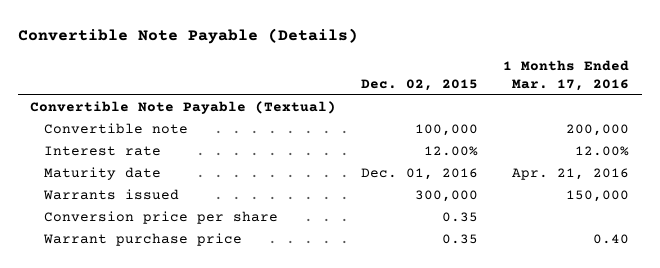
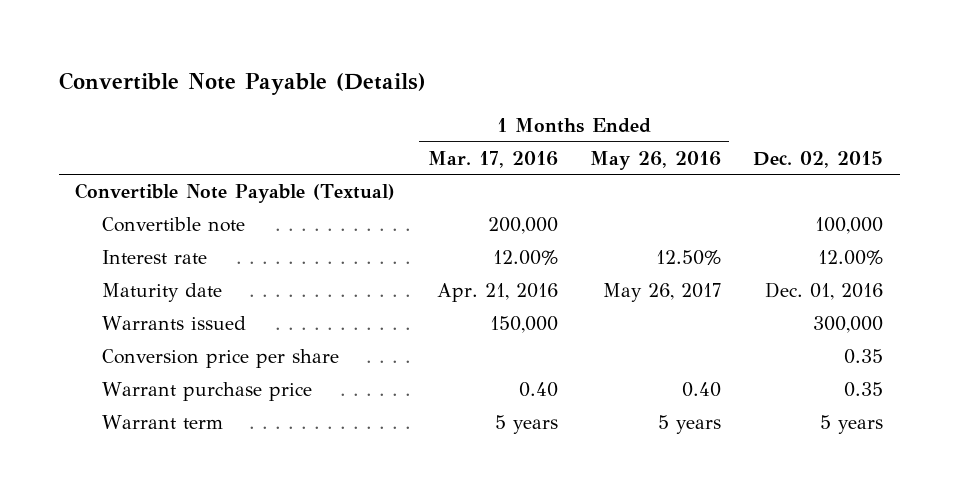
- | Dec. 02, 2015 | 1 Months Ended Mar. 17, 2016
+ | 1 Months Ended Mar. 17, 2016 | 1 Months Ended May 26, 2016 | Dec. 02, 2015
+ Warrant term | 5 years | 5 years | 5 years

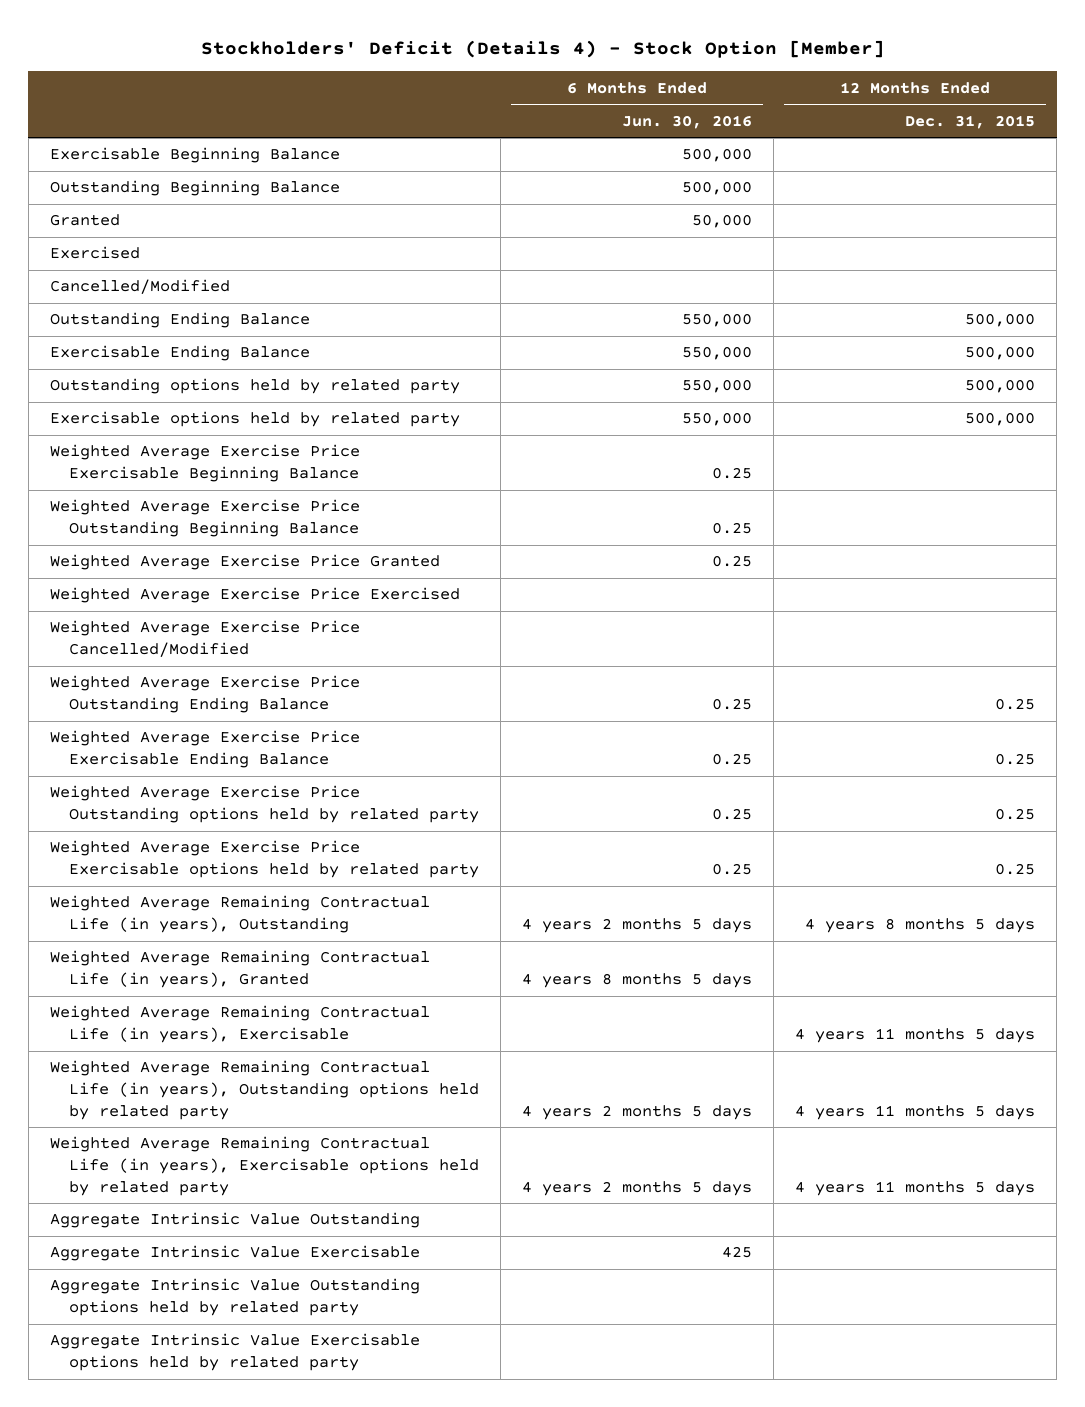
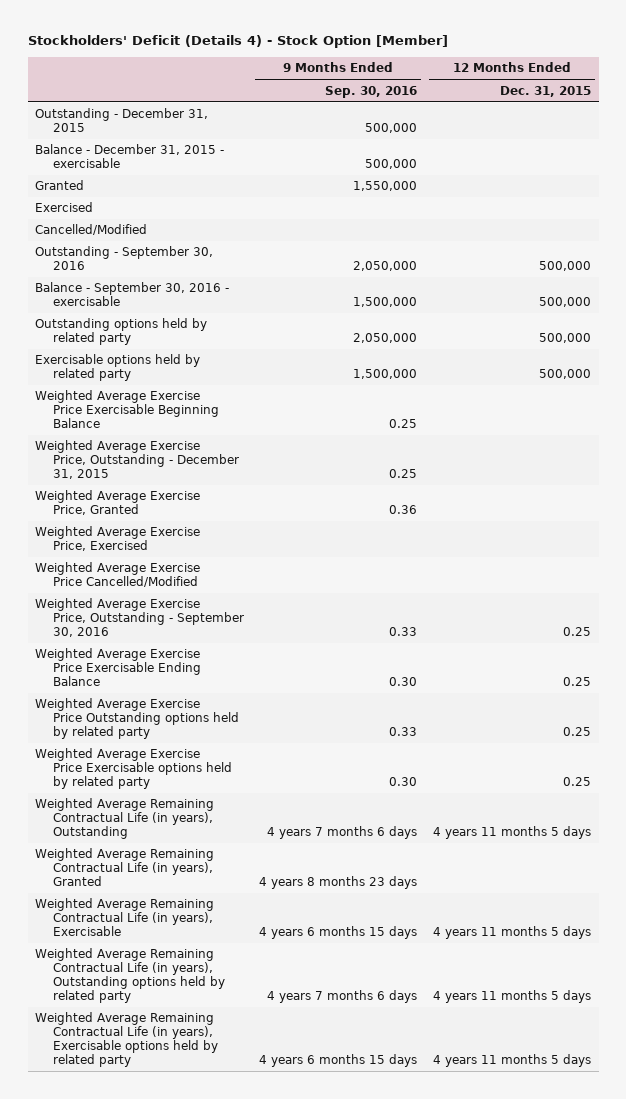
- | 6 Months Ended Jun. 30, 2016 | 12 Months Ended Dec. 31, 2015
+ | 9 Months Ended Sep. 30, 2016 | 12 Months Ended Dec. 31, 2015
- Exercisable Beginning Balance | 500,000 |
- Outstanding Beginning Balance | 500,000 |
+ Outstanding - December 31, 2015 | 500,000 |
+ Balance - December 31, 2015 - exercisable | 500,000 |
- Outstanding Ending Balance | 550,000 | 500,000
- Exercisable Ending Balance | 550,000 | 500,000
+ Outstanding - September 30, 2016 | 2,050,000 | 500,000
+ Balance - September 30, 2016 - exercisable | 1,500,000 | 500,000
- Weighted Average Exercise Price Outstanding Beginning Balance | 0.25 |
- Weighted Average Exercise Price Granted | 0.25 |
- Weighted Average Exercise Price Exercised
+ Weighted Average Exercise Price, Outstanding - December 31, 2015 | 0.25 |
+ Weighted Average Exercise Price, Granted | 0.36 |
+ Weighted Average Exercise Price, Exercised
- Weighted Average Exercise Price Outstanding Ending Balance | 0.25 | 0.25
+ Weighted Average Exercise Price, Outstanding - September 30, 2016 | 0.33 | 0.25
- Weighted Average Remaining Contractual Life (in years), Outstanding | 4 years 2 months 5 days | 4 years 8 months 5 days
+ Weighted Average Remaining Contractual Life (in years), Outstanding | 4 years 7 months 6 days | 4 years 11 months 5 days
- Aggregate Intrinsic Value Outstanding
- Aggregate Intrinsic Value Exercisable | 425 |
- Aggregate Intrinsic Value Outstanding options held by related party
- Aggregate Intrinsic Value Exercisable options held by related party

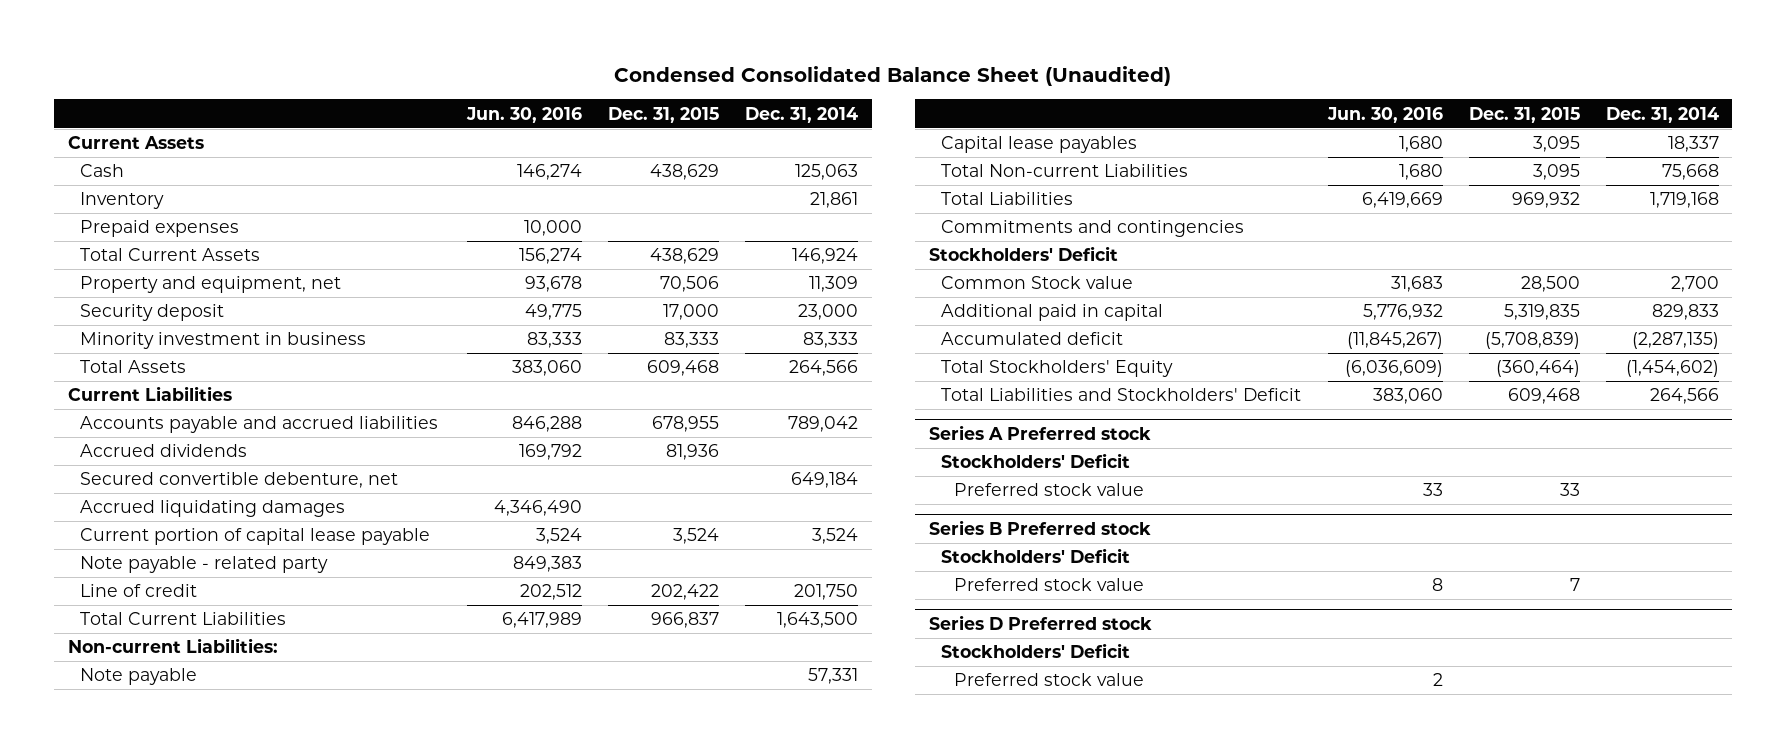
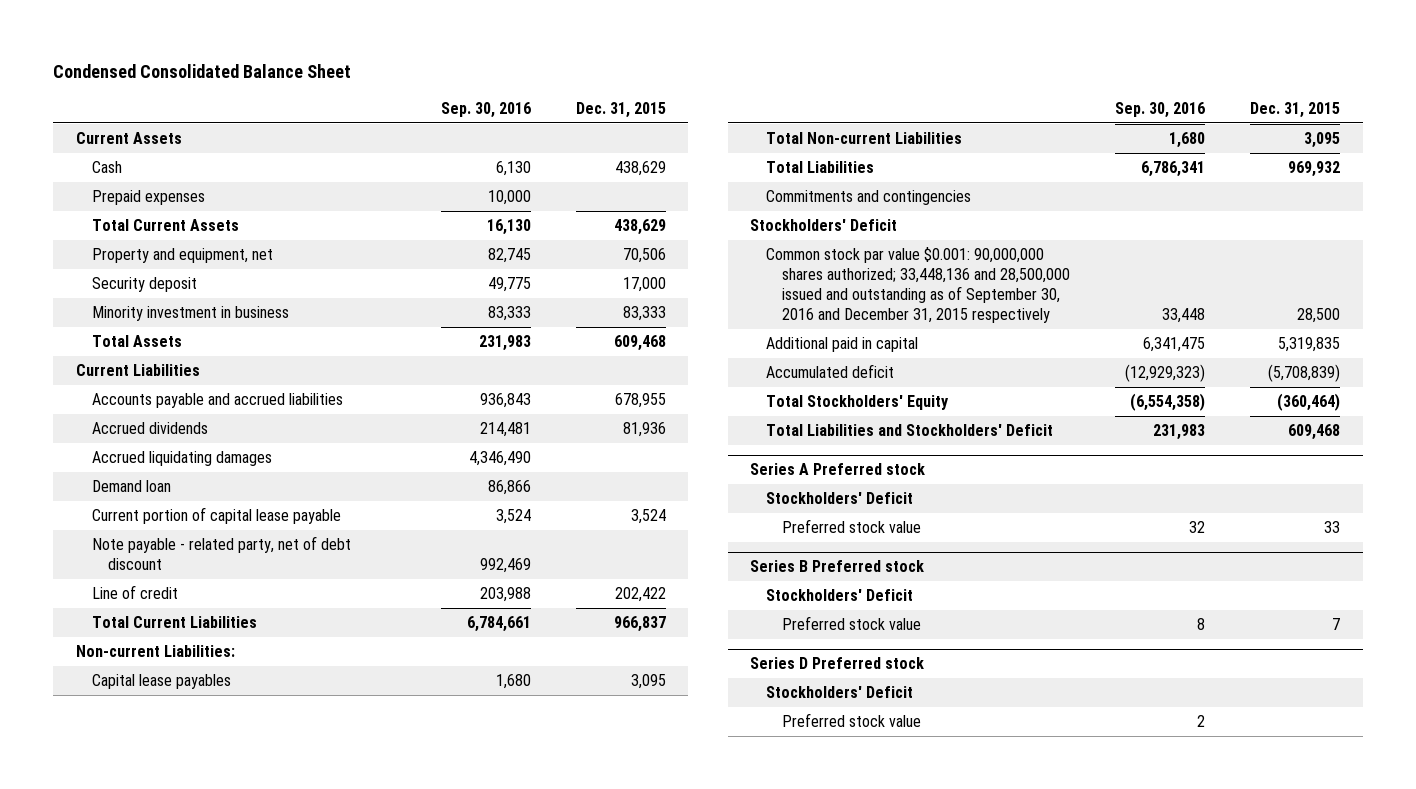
- Condensed Consolidated Balance Sheet (Unaudited)
+ Condensed Consolidated Balance Sheet
- | Jun. 30, 2016 | Dec. 31, 2015 | Dec. 31, 2014
+ | Sep. 30, 2016 | Dec. 31, 2015
- Inventory | | | 21,861
- Secured convertible debenture, net | | | 649,184
+ Demand loan | 86,866 |
- Note payable - related party | 849,383 | |
+ Note payable - related party, net of debt discount | 992,469 |
- Note payable | | | 57,331
- Common Stock value | 31,683 | 28,500 | 2,700
+ Common stock par value $0.001: 90,000,000 shares authorized; 33,448,136 and 28,500,000 issued and outstanding as of September 30, 2016 and December 31, 2015 respectively | 33,448 | 28,500

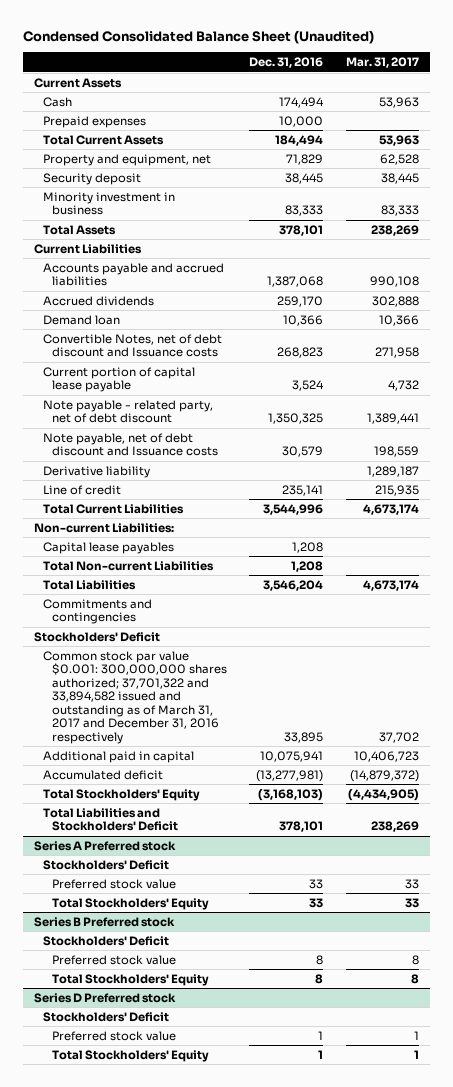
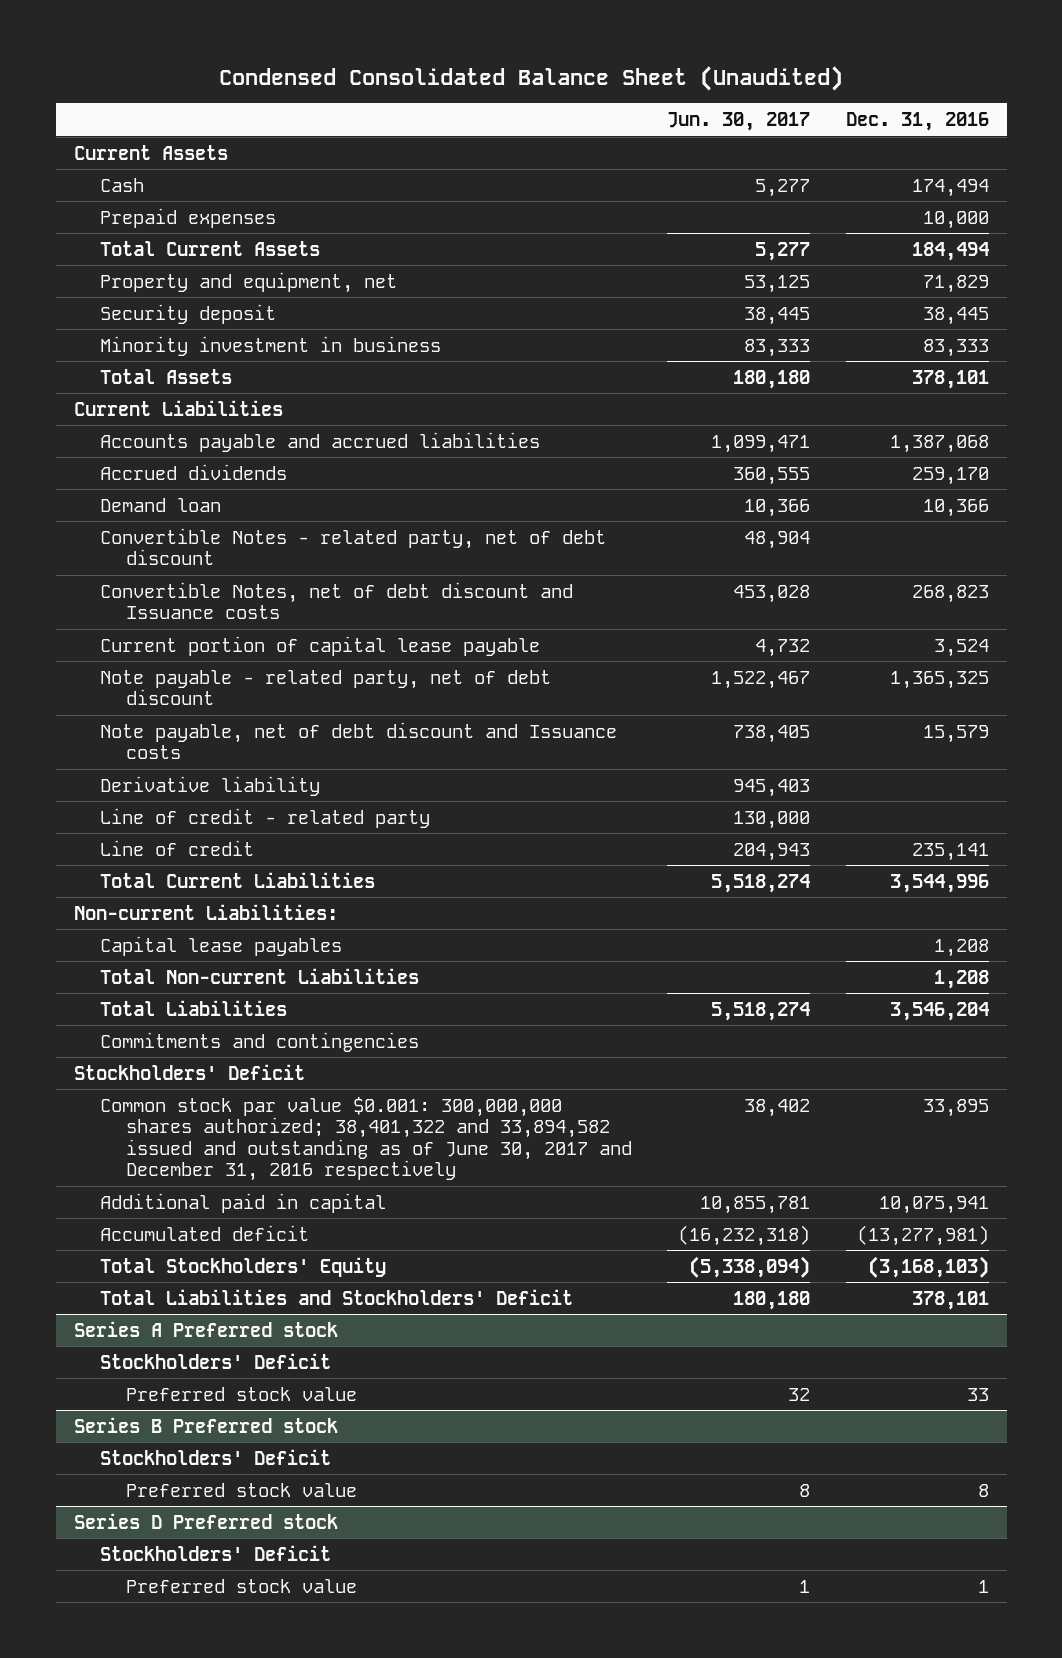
- | Dec. 31, 2016 | Mar. 31, 2017
+ | Jun. 30, 2017 | Dec. 31, 2016
+ Convertible Notes - related party, net of debt discount | 48,904 |
- Note payable - related party, net of debt discount | 1,350,325 | 1,389,441
- Note payable, net of debt discount and Issuance costs | 30,579 | 198,559
+ Note payable - related party, net of debt discount | 1,522,467 | 1,365,325
+ Note payable, net of debt discount and Issuance costs | 738,405 | 15,579
+ Line of credit - related party | 130,000 |
- Common stock par value $0.001: 300,000,000 shares authorized; 37,701,322 and 33,894,582 issued and outstanding as of March 31, 2017 and December 31, 2016 respectively | 33,895 | 37,702
+ Common stock par value $0.001: 300,000,000 shares authorized; 38,401,322 and 33,894,582 issued and outstanding as of June 30, 2017 and December 31, 2016 respectively | 38,402 | 33,895
@ Series A Preferred stock
- Total Stockholders' Equity | 33 | 33
@ Series B Preferred stock
- Total Stockholders' Equity | 8 | 8
@ Series D Preferred stock
- Total Stockholders' Equity | 1 | 1

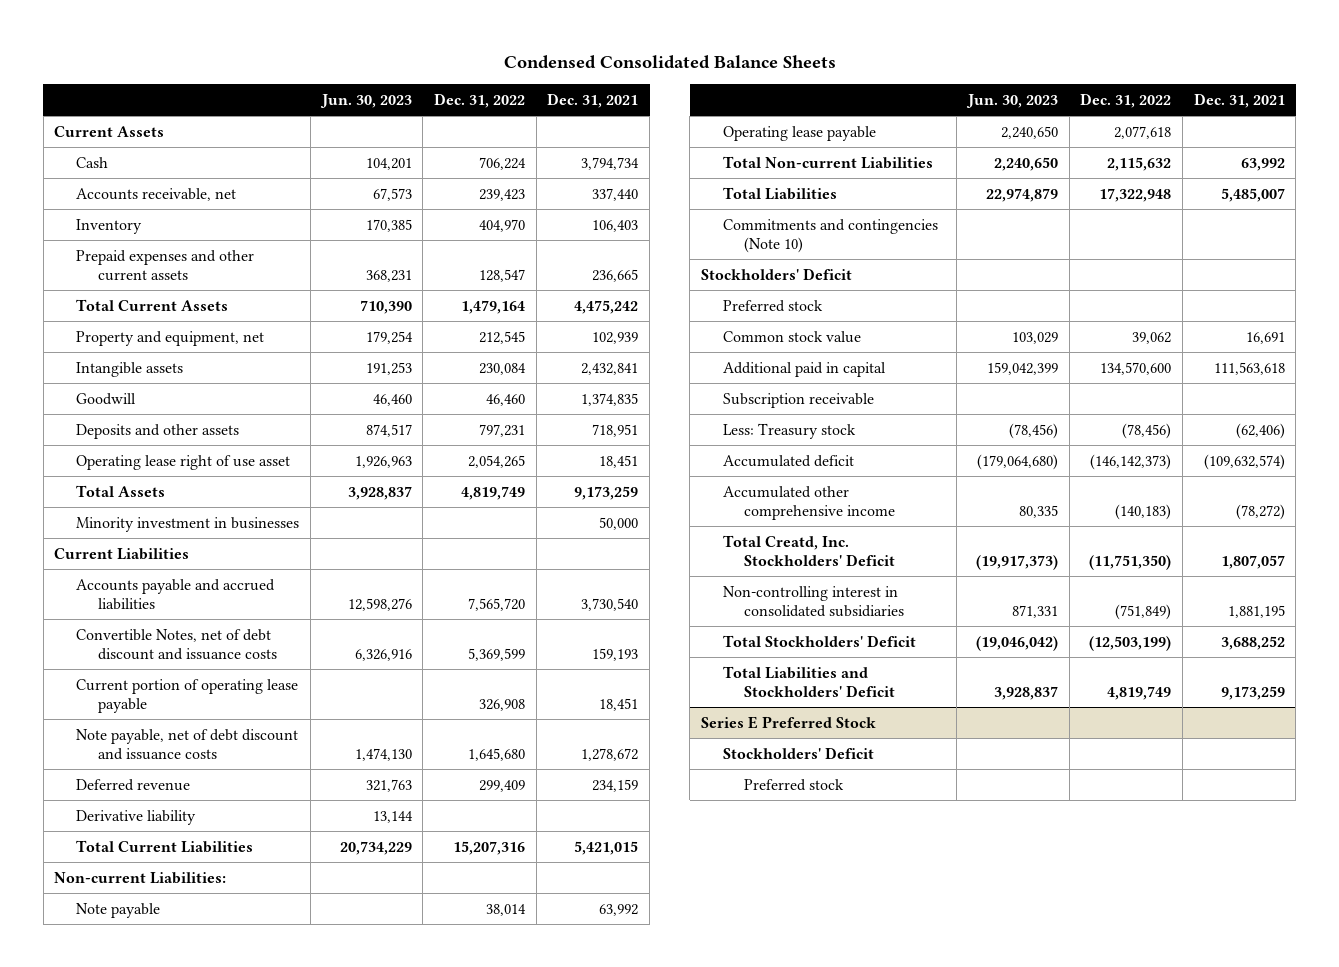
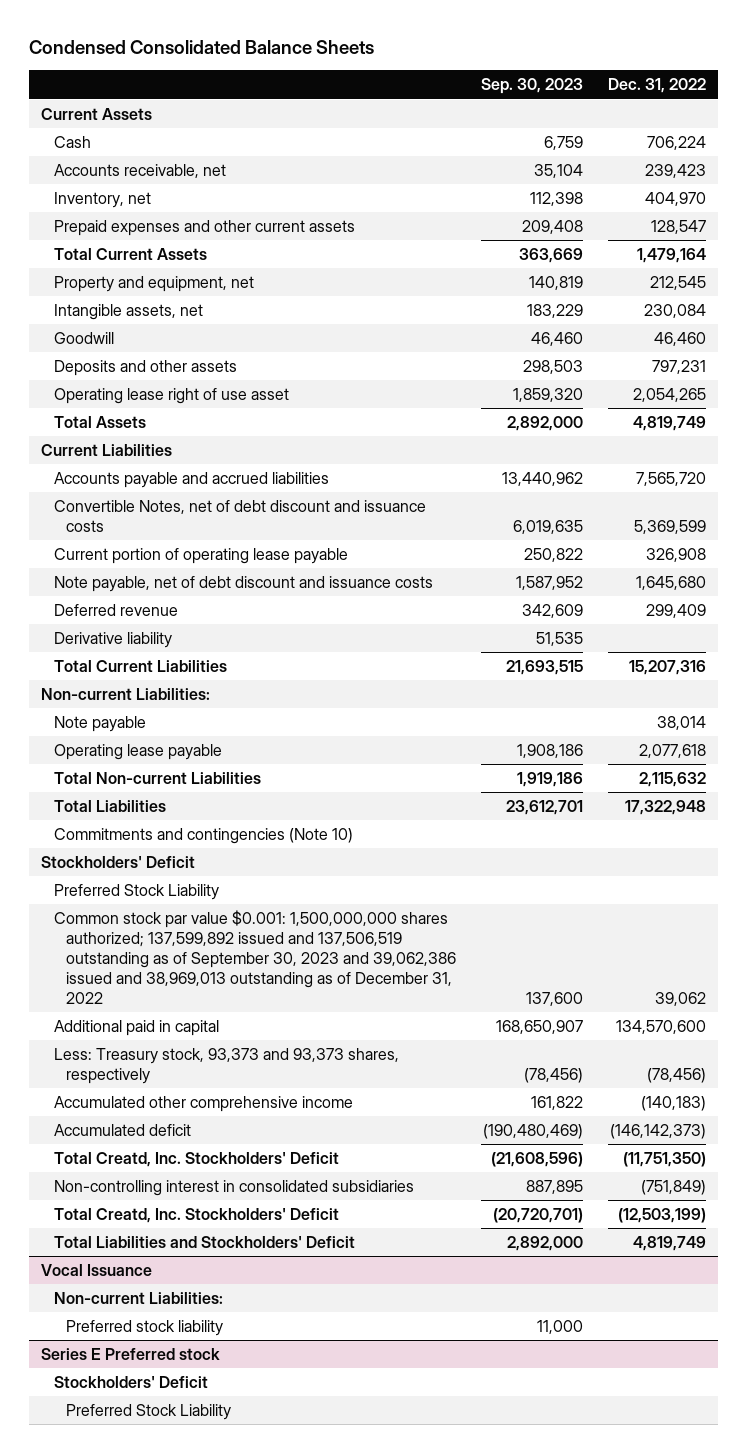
- | Jun. 30, 2023 | Dec. 31, 2022 | Dec. 31, 2021
+ | Sep. 30, 2023 | Dec. 31, 2022
- Inventory | 170,385 | 404,970 | 106,403
+ Inventory, net | 112,398 | 404,970
- Intangible assets | 191,253 | 230,084 | 2,432,841
+ Intangible assets, net | 183,229 | 230,084
- Minority investment in businesses | | | 50,000
- Preferred stock
- Common stock value | 103,029 | 39,062 | 16,691
+ Preferred Stock Liability
+ Common stock par value $0.001: 1,500,000,000 shares authorized; 137,599,892 issued and 137,506,519 outstanding as of September 30, 2023 and 39,062,386 issued and 38,969,013 outstanding as of December 31, 2022 | 137,600 | 39,062
- Subscription receivable
- Less: Treasury stock | (78,456) | (78,456) | (62,406)
+ Less: Treasury stock, 93,373 and 93,373 shares, respectively | (78,456) | (78,456)
moved down: Accumulated deficit | (190,480,469) | (146,142,373)
- Total Stockholders' Deficit | (19,046,042) | (12,503,199) | 3,688,252
+ Total Creatd, Inc. Stockholders' Deficit | (20,720,701) | (12,503,199)
- Series E Preferred Stock
+ Vocal Issuance
+ Non-current Liabilities:
+ Preferred stock liability | 11,000 |
+ Series E Preferred stock
- Preferred stock
+ Preferred Stock Liability

